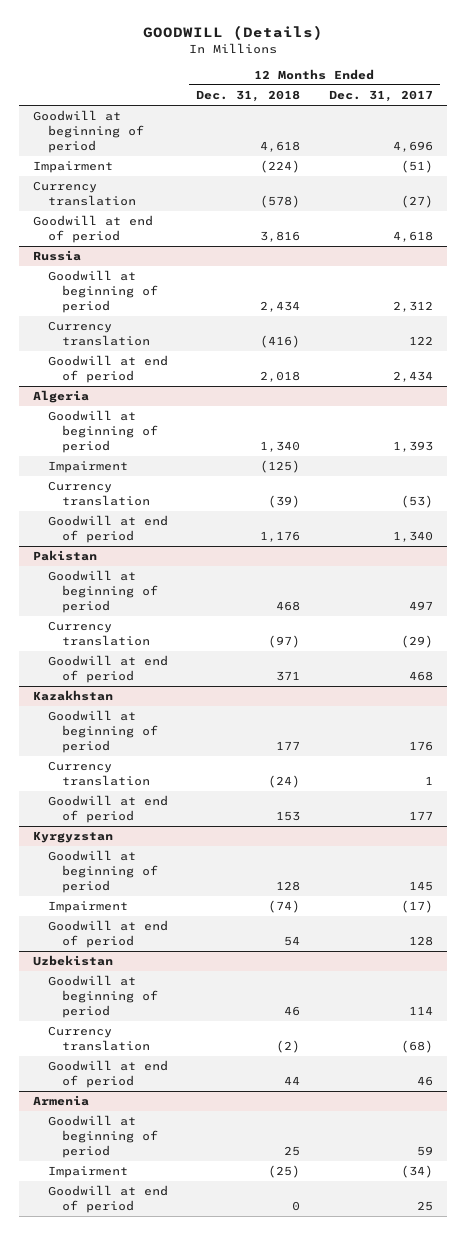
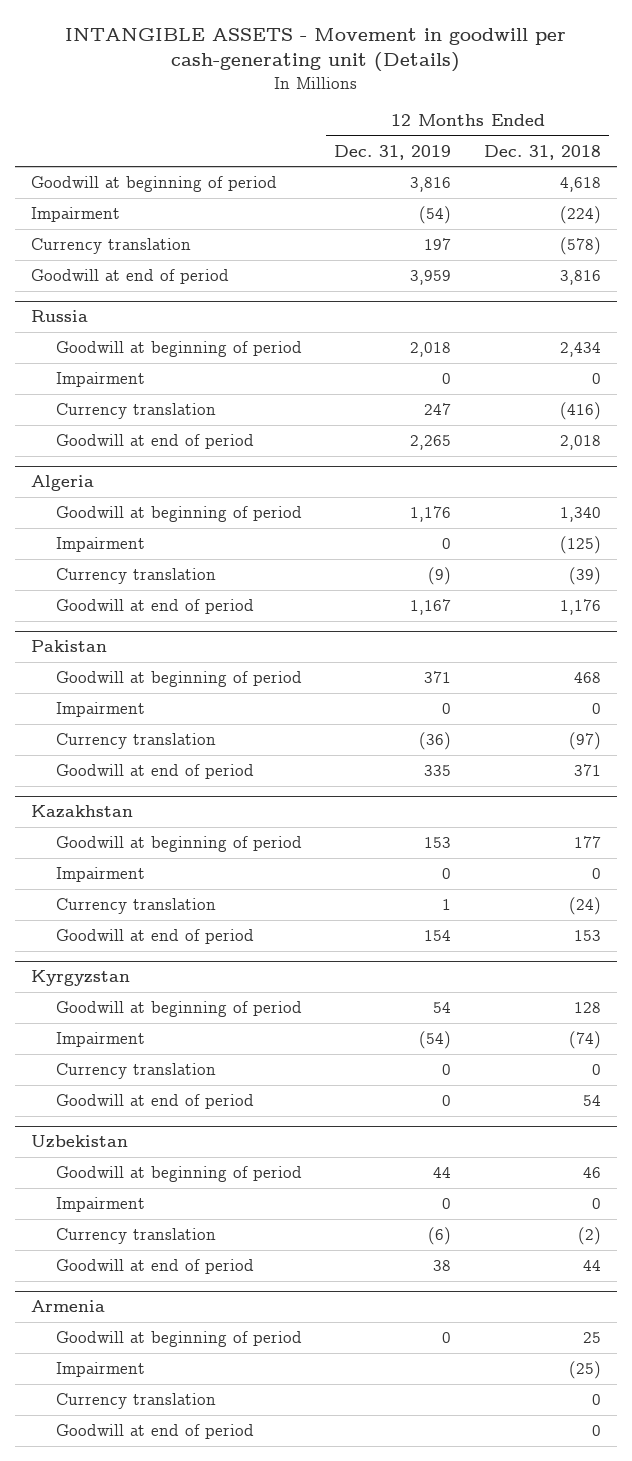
- GOODWILL (Details)
+ INTANGIBLE ASSETS - Movement in goodwill per cash-generating unit (Details)
- | 12 Months Ended Dec. 31, 2018 | 12 Months Ended Dec. 31, 2017
+ | 12 Months Ended Dec. 31, 2019 | 12 Months Ended Dec. 31, 2018
@ Russia
+ Impairment | 0 | 0
@ Pakistan
+ Impairment | 0 | 0
@ Kazakhstan
+ Impairment | 0 | 0
@ Kyrgyzstan
+ Currency translation | 0 | 0
@ Uzbekistan
+ Impairment | 0 | 0
@ Armenia
+ Currency translation | | 0

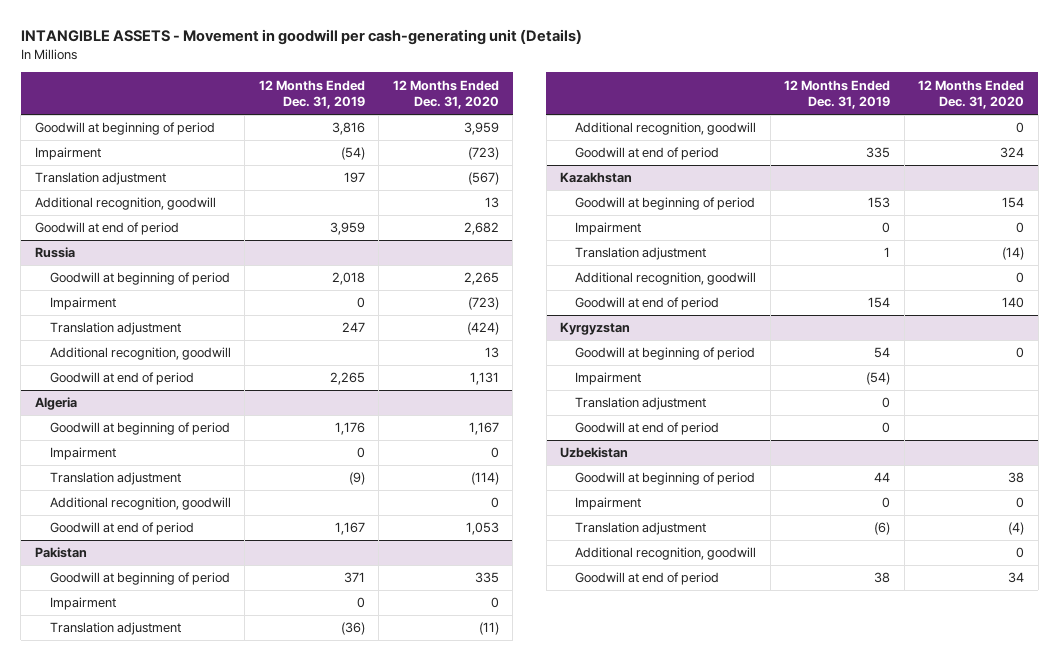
- | 12 Months Ended Dec. 31, 2019 | 12 Months Ended Dec. 31, 2018
+ | 12 Months Ended Dec. 31, 2019 | 12 Months Ended Dec. 31, 2020
- Currency translation | 197 | (578)
+ Translation adjustment | 197 | (567)
+ Additional recognition, goodwill | | 13
@ Russia
- Currency translation | 247 | (416)
+ Translation adjustment | 247 | (424)
+ Additional recognition, goodwill | | 13
@ Algeria
- Currency translation | (9) | (39)
+ Translation adjustment | (9) | (114)
+ Additional recognition, goodwill | | 0
@ Pakistan
- Currency translation | (36) | (97)
+ Translation adjustment | (36) | (11)
+ Additional recognition, goodwill | | 0
@ Kazakhstan
- Currency translation | 1 | (24)
+ Translation adjustment | 1 | (14)
+ Additional recognition, goodwill | | 0
@ Kyrgyzstan
- Currency translation | 0 | 0
+ Translation adjustment | 0 |
@ Uzbekistan
- Currency translation | (6) | (2)
+ Translation adjustment | (6) | (4)
+ Additional recognition, goodwill | | 0
- Armenia
- Goodwill at beginning of period | 0 | 25
- Impairment | | (25)
- Currency translation | | 0
- Goodwill at end of period | | 0

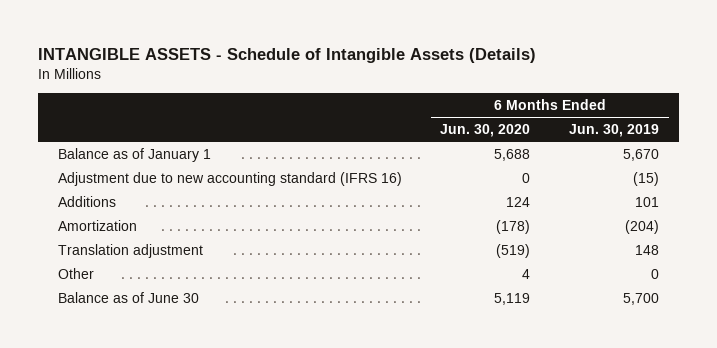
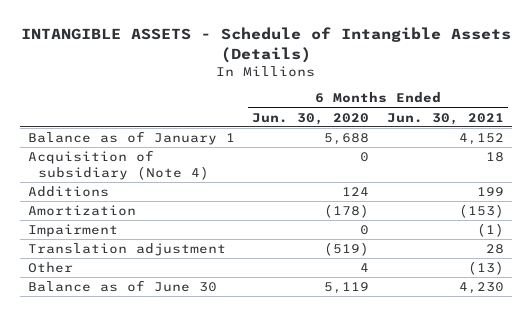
- | 6 Months Ended Jun. 30, 2020 | 6 Months Ended Jun. 30, 2019
+ | 6 Months Ended Jun. 30, 2020 | 6 Months Ended Jun. 30, 2021
- Adjustment due to new accounting standard (IFRS 16) | 0 | (15)
+ Acquisition of subsidiary (Note 4) | 0 | 18
+ Impairment | 0 | (1)

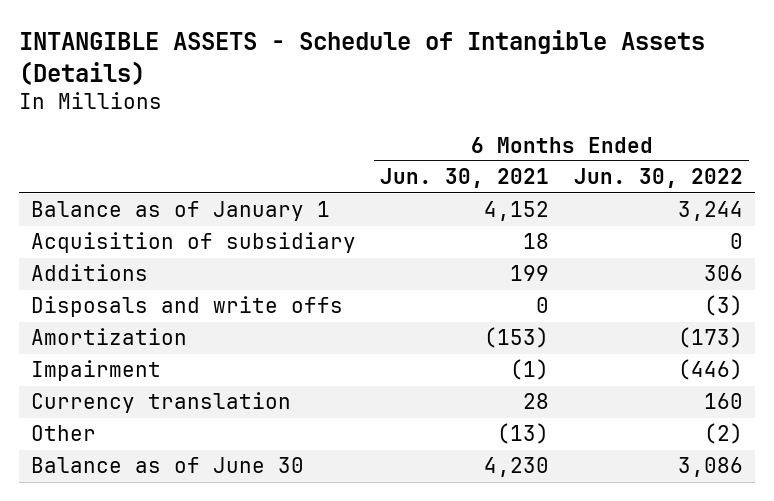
- | 6 Months Ended Jun. 30, 2020 | 6 Months Ended Jun. 30, 2021
+ | 6 Months Ended Jun. 30, 2021 | 6 Months Ended Jun. 30, 2022
- Acquisition of subsidiary (Note 4) | 0 | 18
+ Acquisition of subsidiary | 18 | 0
+ Disposals and write offs | 0 | (3)
- Translation adjustment | (519) | 28
+ Currency translation | 28 | 160

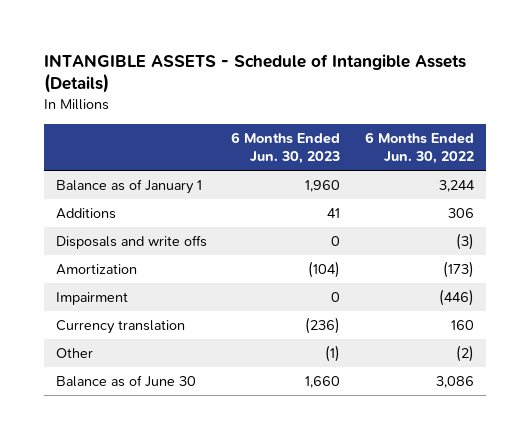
- | 6 Months Ended Jun. 30, 2021 | 6 Months Ended Jun. 30, 2022
+ | 6 Months Ended Jun. 30, 2023 | 6 Months Ended Jun. 30, 2022
- Acquisition of subsidiary | 18 | 0

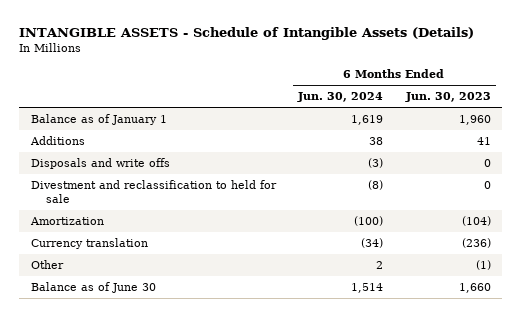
- | 6 Months Ended Jun. 30, 2023 | 6 Months Ended Jun. 30, 2022
+ | 6 Months Ended Jun. 30, 2024 | 6 Months Ended Jun. 30, 2023
+ Divestment and reclassification to held for sale | (8) | 0
- Impairment | 0 | (446)

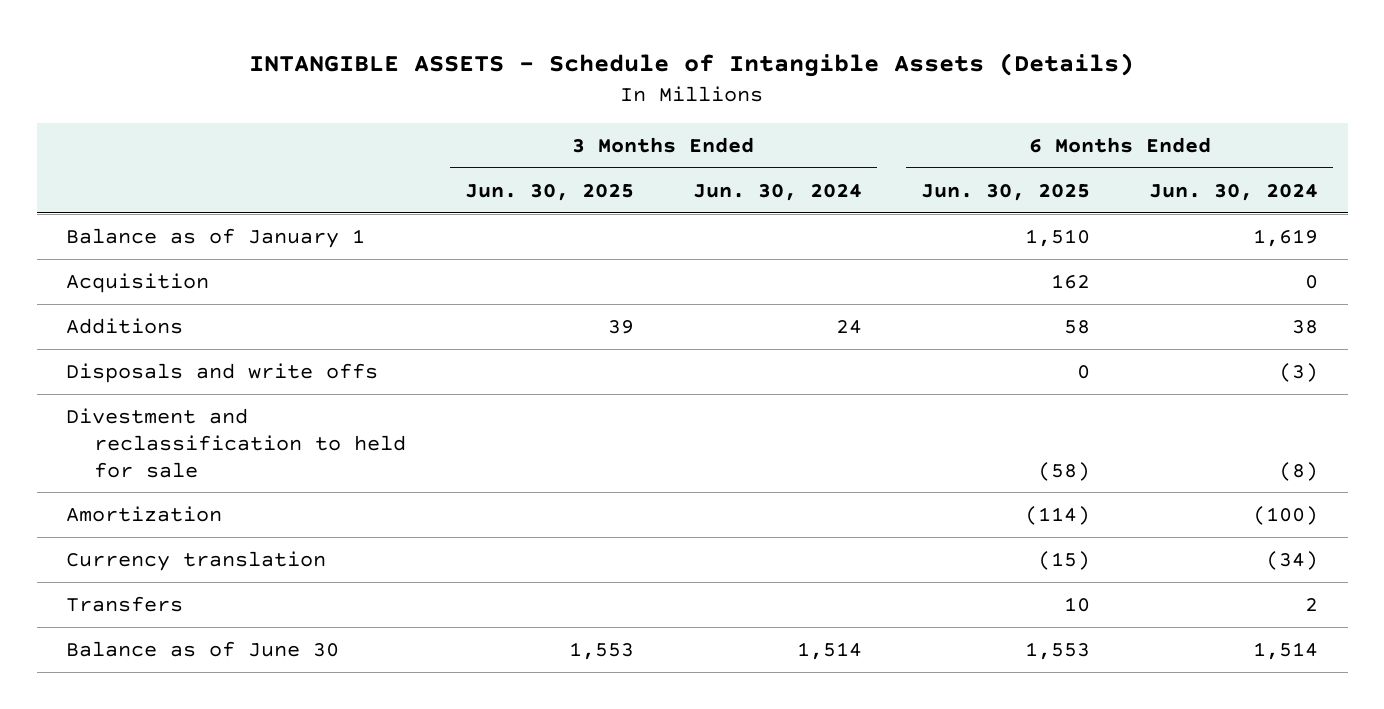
- | 6 Months Ended Jun. 30, 2024 | 6 Months Ended Jun. 30, 2023
+ | 3 Months Ended Jun. 30, 2025 | 3 Months Ended Jun. 30, 2024 | 6 Months Ended Jun. 30, 2025 | 6 Months Ended Jun. 30, 2024
+ Acquisition | | | 162 | 0
- Other | 2 | (1)
+ Transfers | | | 10 | 2

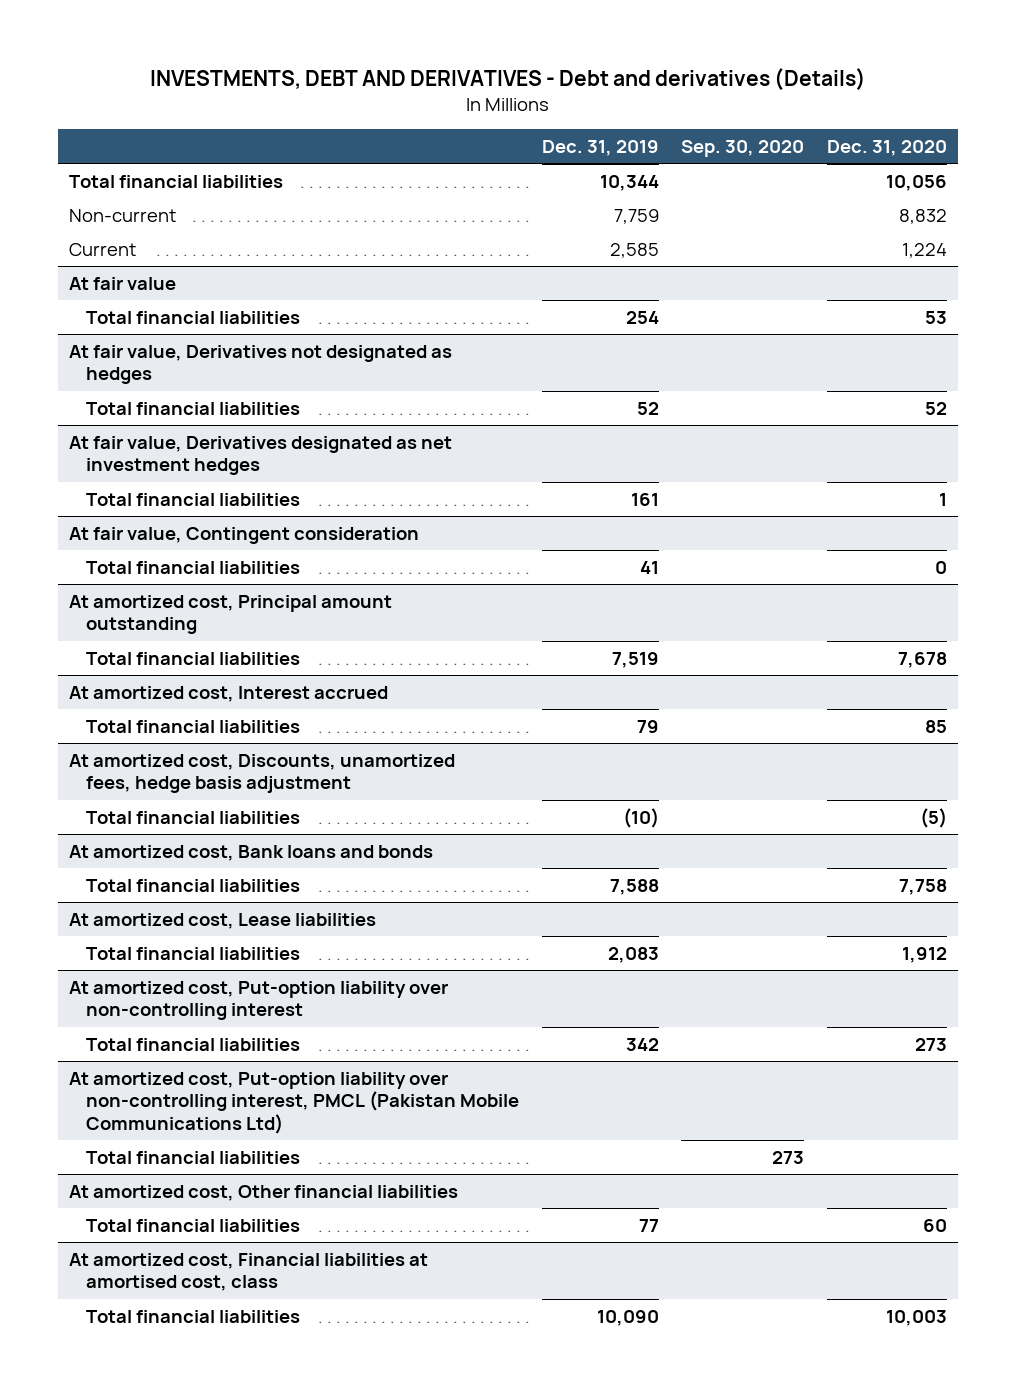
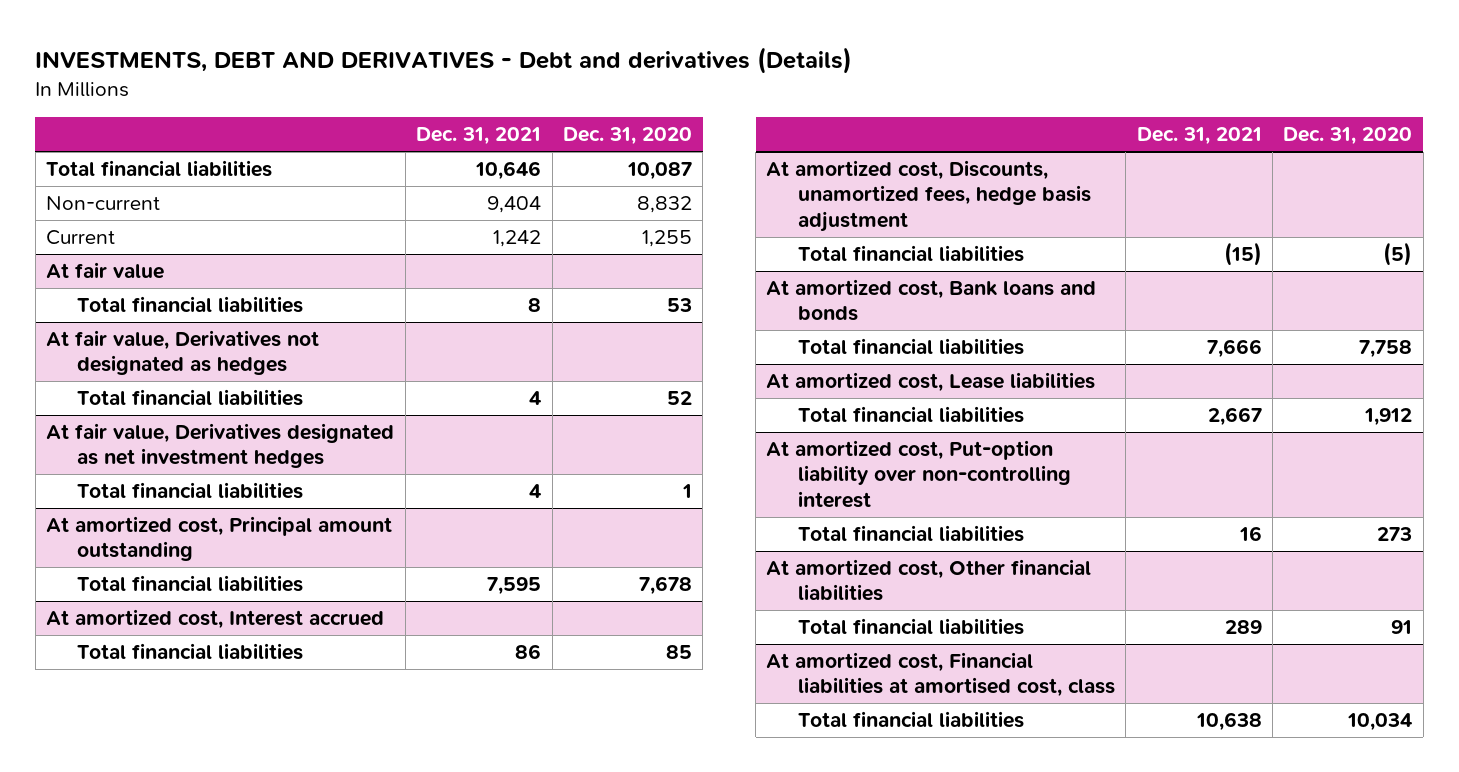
- | Dec. 31, 2019 | Sep. 30, 2020 | Dec. 31, 2020
+ | Dec. 31, 2021 | Dec. 31, 2020
- Total financial liabilities | 10,344 | | 10,056
+ Total financial liabilities | 10,646 | 10,087
- Current | 2,585 | | 1,224
+ Current | 1,242 | 1,255
- At fair value, Contingent consideration
- Total financial liabilities | 41 | | 0
- At amortized cost, Put-option liability over non-controlling interest, PMCL (Pakistan Mobile Communications Ltd)
- Total financial liabilities | | 273 |
@ At amortized cost, Other financial liabilities
- Total financial liabilities | 77 | | 60
+ Total financial liabilities | 289 | 91
@ At amortized cost, Financial liabilities at amortised cost, class
- Total financial liabilities | 10,090 | | 10,003
+ Total financial liabilities | 10,638 | 10,034

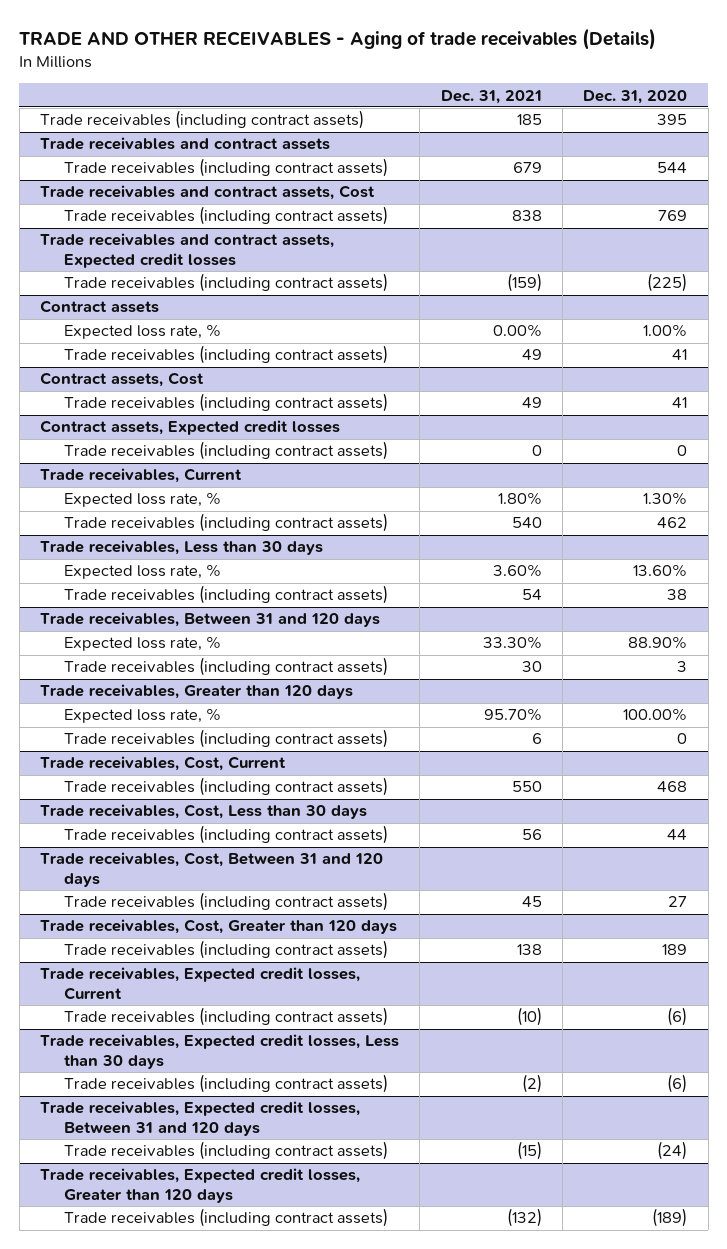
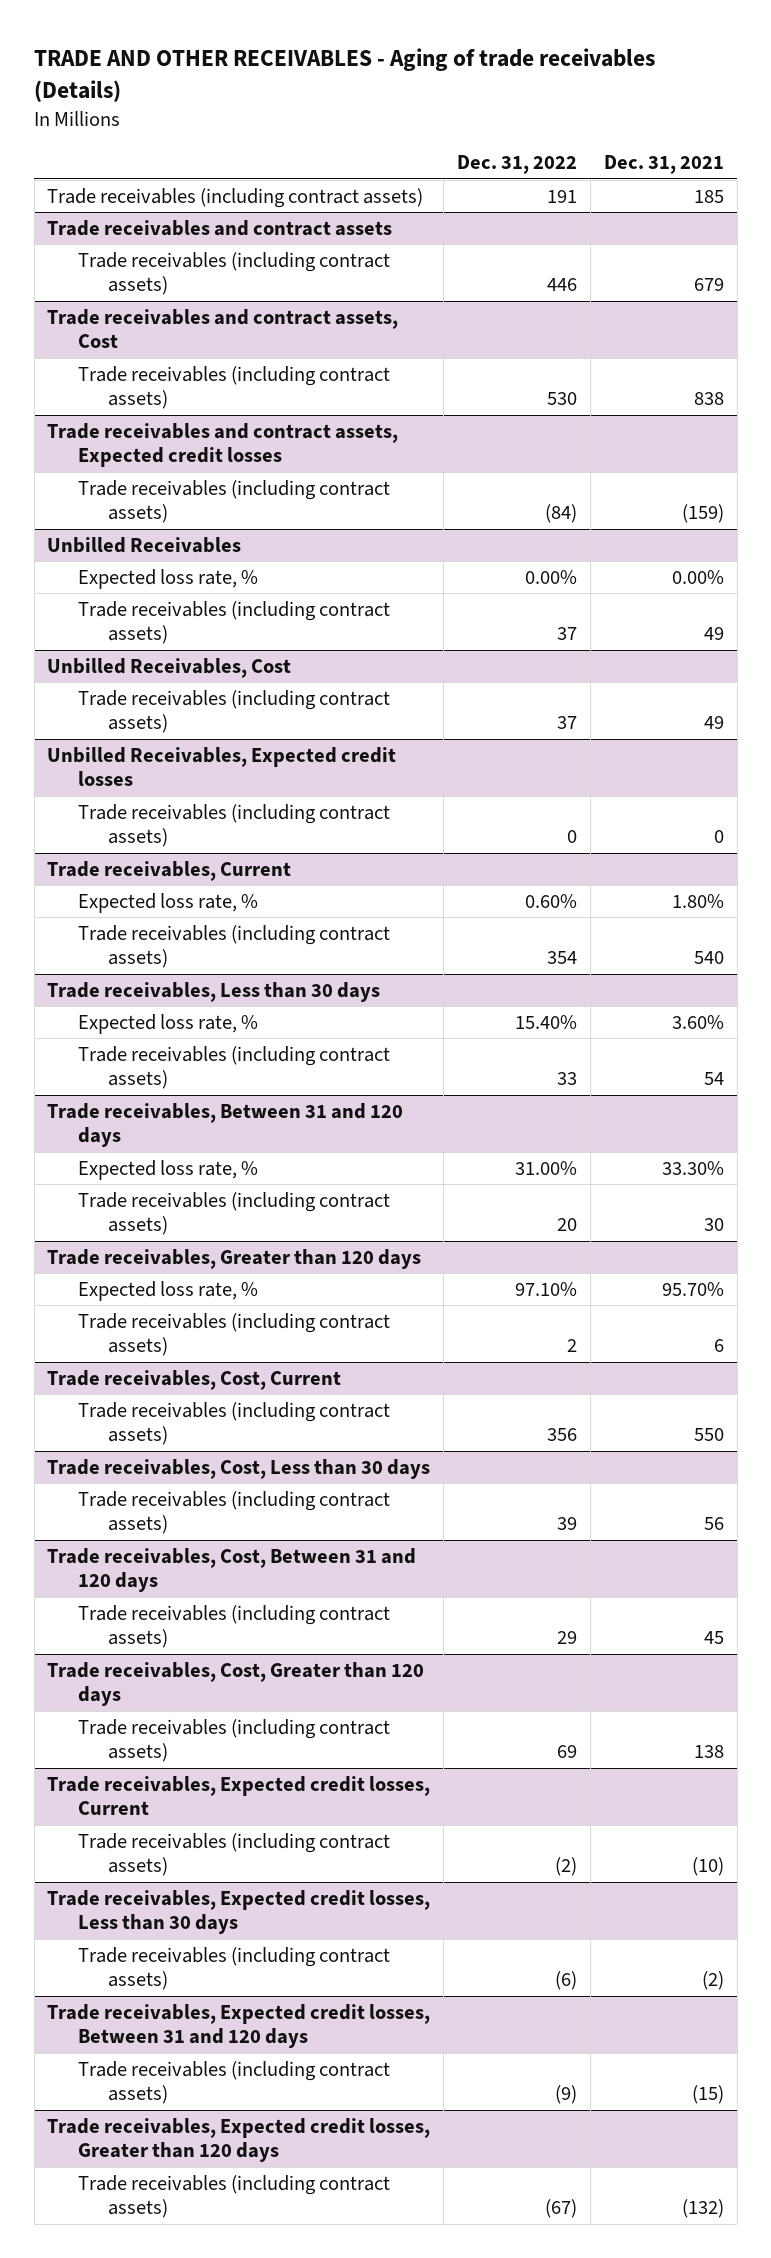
- | Dec. 31, 2021 | Dec. 31, 2020
+ | Dec. 31, 2022 | Dec. 31, 2021
- Contract assets
+ Unbilled Receivables
- Contract assets, Cost
+ Unbilled Receivables, Cost
- Contract assets, Expected credit losses
+ Unbilled Receivables, Expected credit losses

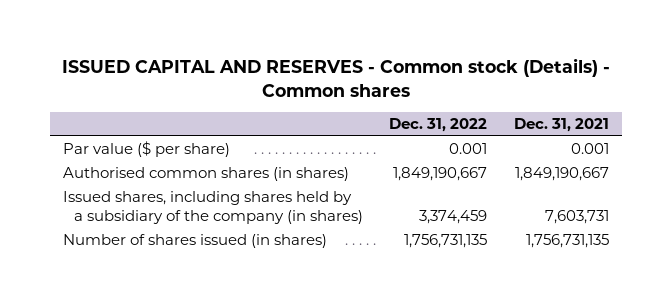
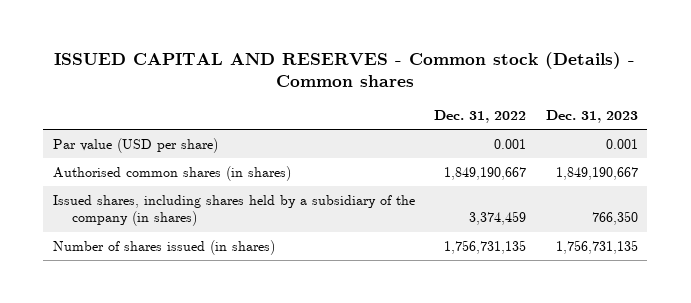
- | Dec. 31, 2022 | Dec. 31, 2021
+ | Dec. 31, 2022 | Dec. 31, 2023
- Par value ($ per share) | 0.001 | 0.001
+ Par value (USD per share) | 0.001 | 0.001

